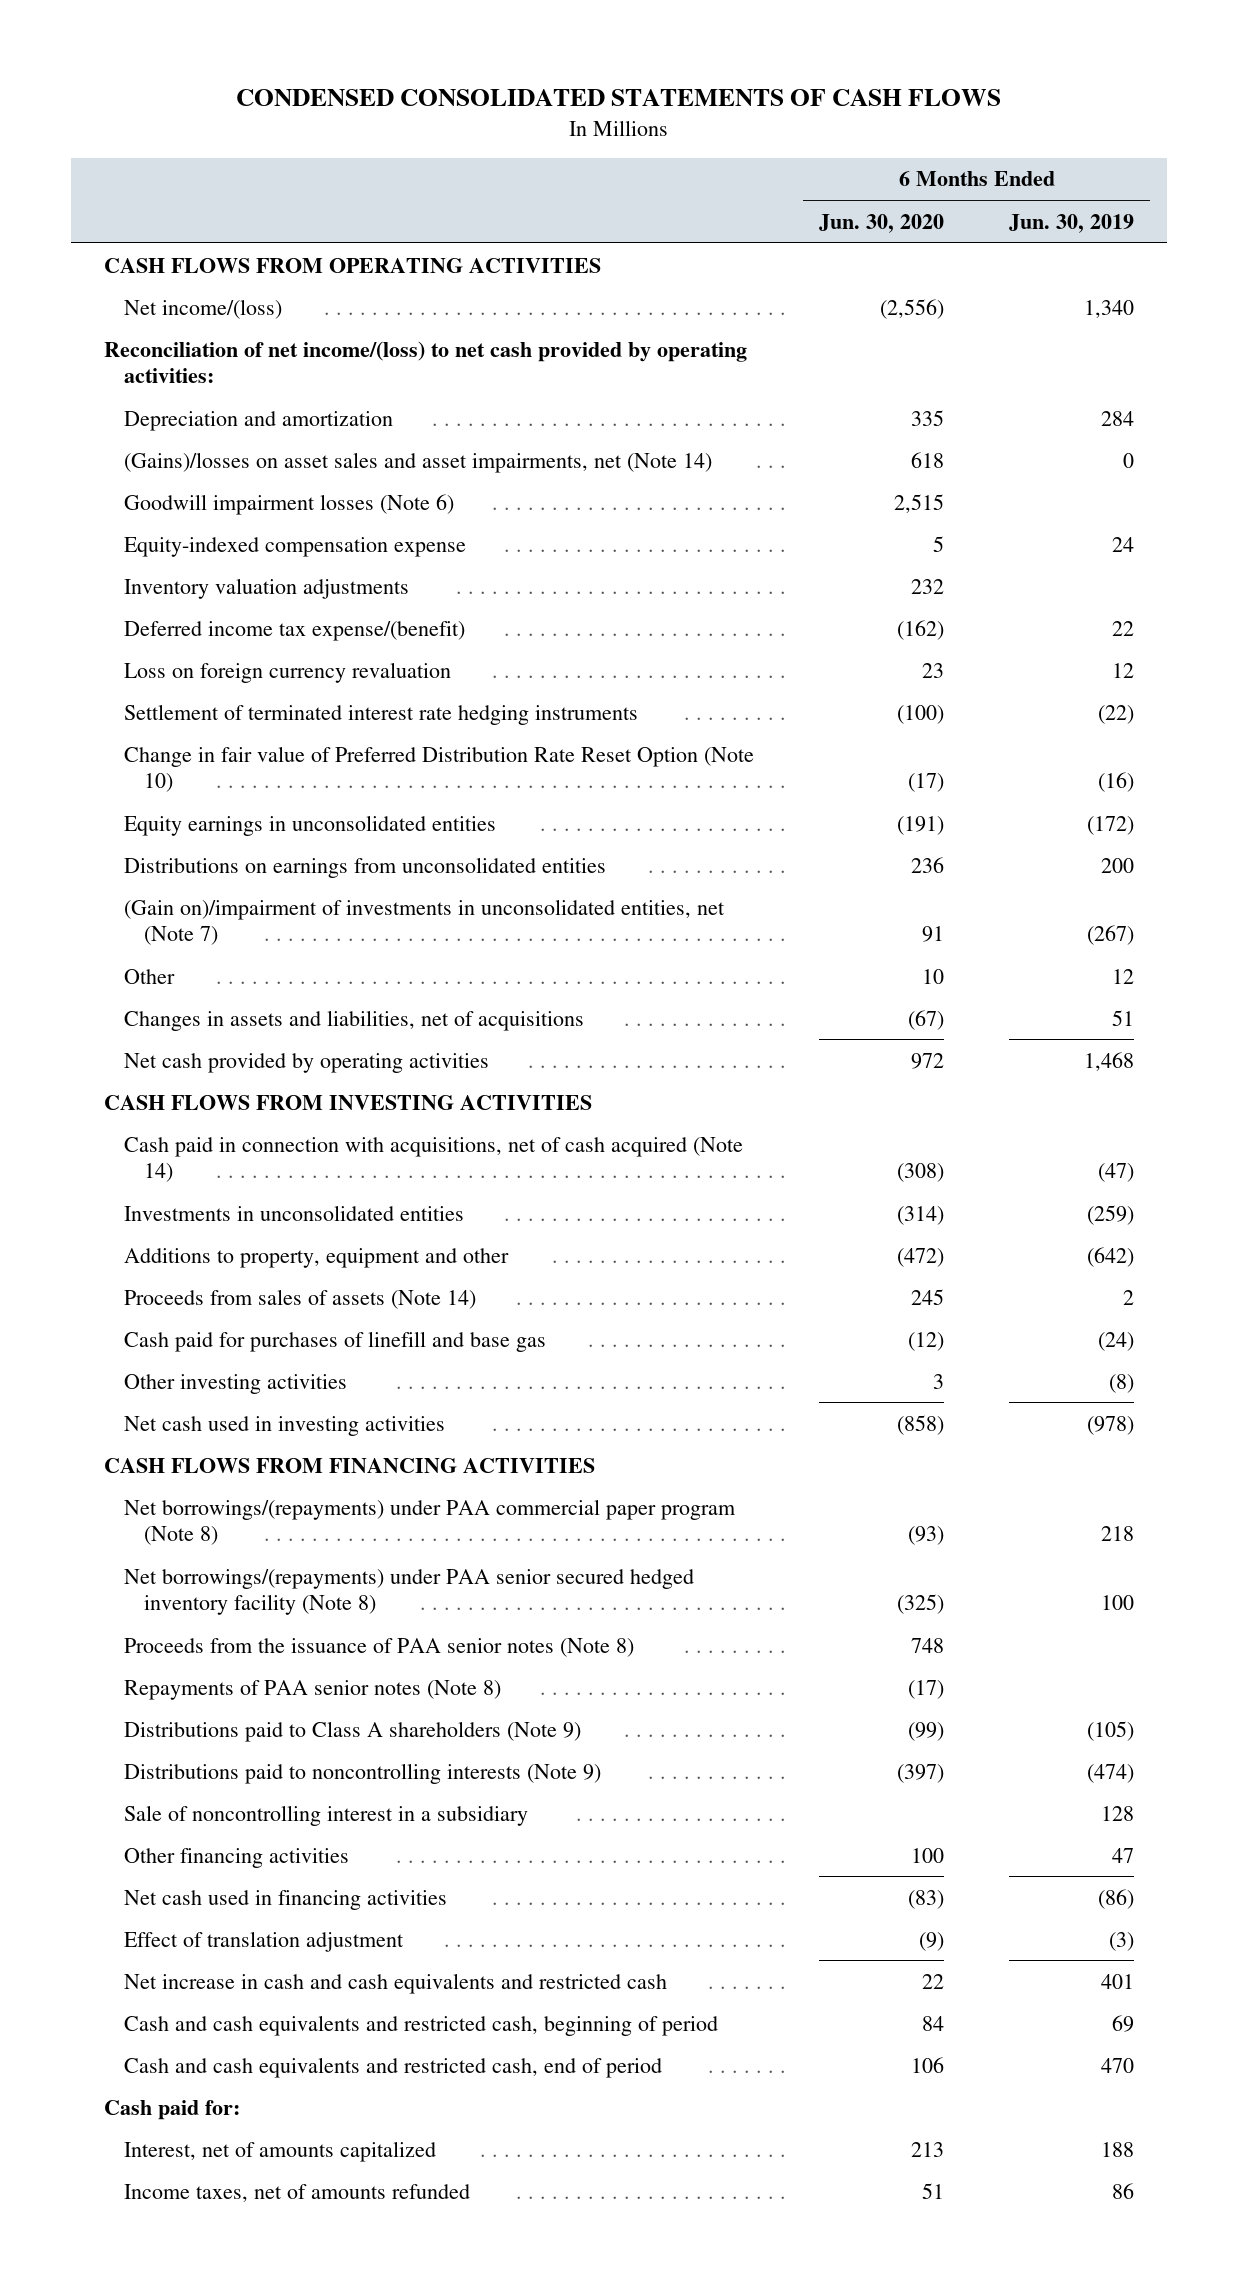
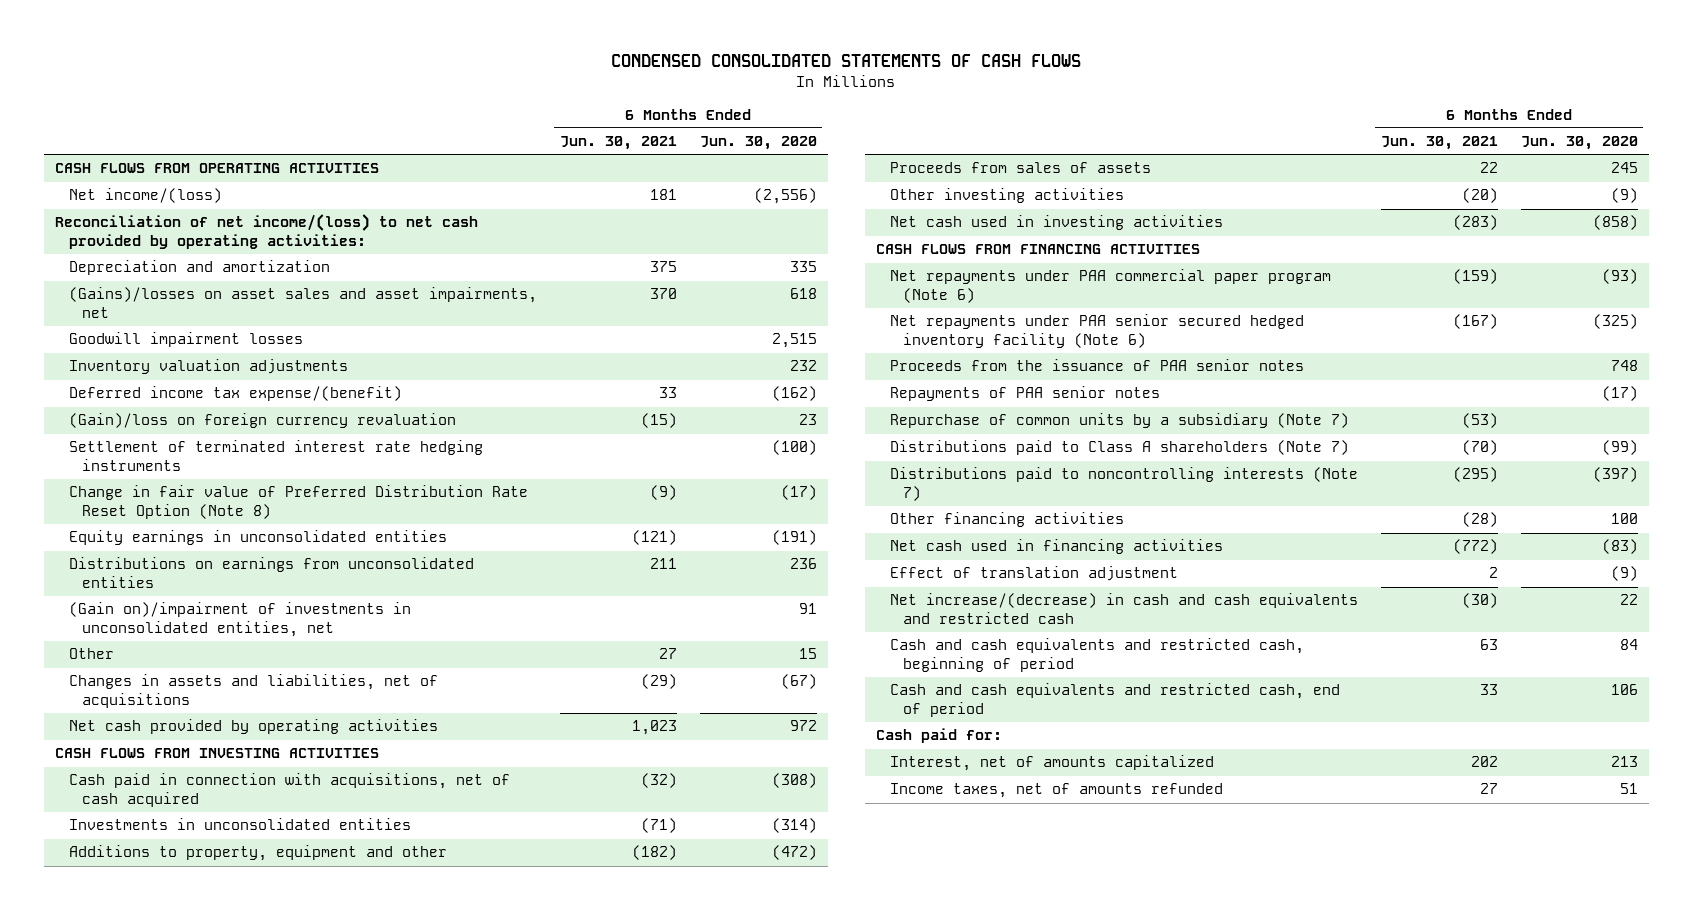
- | 6 Months Ended Jun. 30, 2020 | 6 Months Ended Jun. 30, 2019
+ | 6 Months Ended Jun. 30, 2021 | 6 Months Ended Jun. 30, 2020
- (Gains)/losses on asset sales and asset impairments, net (Note 14) | 618 | 0
- Goodwill impairment losses (Note 6) | 2,515 |
- Equity-indexed compensation expense | 5 | 24
+ (Gains)/losses on asset sales and asset impairments, net | 370 | 618
+ Goodwill impairment losses | | 2,515
- Loss on foreign currency revaluation | 23 | 12
+ (Gain)/loss on foreign currency revaluation | (15) | 23
- Change in fair value of Preferred Distribution Rate Reset Option (Note 10) | (17) | (16)
+ Change in fair value of Preferred Distribution Rate Reset Option (Note 8) | (9) | (17)
- (Gain on)/impairment of investments in unconsolidated entities, net (Note 7) | 91 | (267)
- Other | 10 | 12
+ (Gain on)/impairment of investments in unconsolidated entities, net | | 91
+ Other | 27 | 15
- Cash paid in connection with acquisitions, net of cash acquired (Note 14) | (308) | (47)
+ Cash paid in connection with acquisitions, net of cash acquired | (32) | (308)
- Proceeds from sales of assets (Note 14) | 245 | 2
- Cash paid for purchases of linefill and base gas | (12) | (24)
- Other investing activities | 3 | (8)
+ Proceeds from sales of assets | 22 | 245
+ Other investing activities | (20) | (9)
- Net borrowings/(repayments) under PAA commercial paper program (Note 8) | (93) | 218
- Net borrowings/(repayments) under PAA senior secured hedged inventory facility (Note 8) | (325) | 100
- Proceeds from the issuance of PAA senior notes (Note 8) | 748 |
- Repayments of PAA senior notes (Note 8) | (17) |
- Distributions paid to Class A shareholders (Note 9) | (99) | (105)
- Distributions paid to noncontrolling interests (Note 9) | (397) | (474)
- Sale of noncontrolling interest in a subsidiary | | 128
+ Net repayments under PAA commercial paper program (Note 6) | (159) | (93)
+ Net repayments under PAA senior secured hedged inventory facility (Note 6) | (167) | (325)
+ Proceeds from the issuance of PAA senior notes | | 748
+ Repayments of PAA senior notes | | (17)
+ Repurchase of common units by a subsidiary (Note 7) | (53) |
+ Distributions paid to Class A shareholders (Note 7) | (70) | (99)
+ Distributions paid to noncontrolling interests (Note 7) | (295) | (397)
- Net increase in cash and cash equivalents and restricted cash | 22 | 401
+ Net increase/(decrease) in cash and cash equivalents and restricted cash | (30) | 22

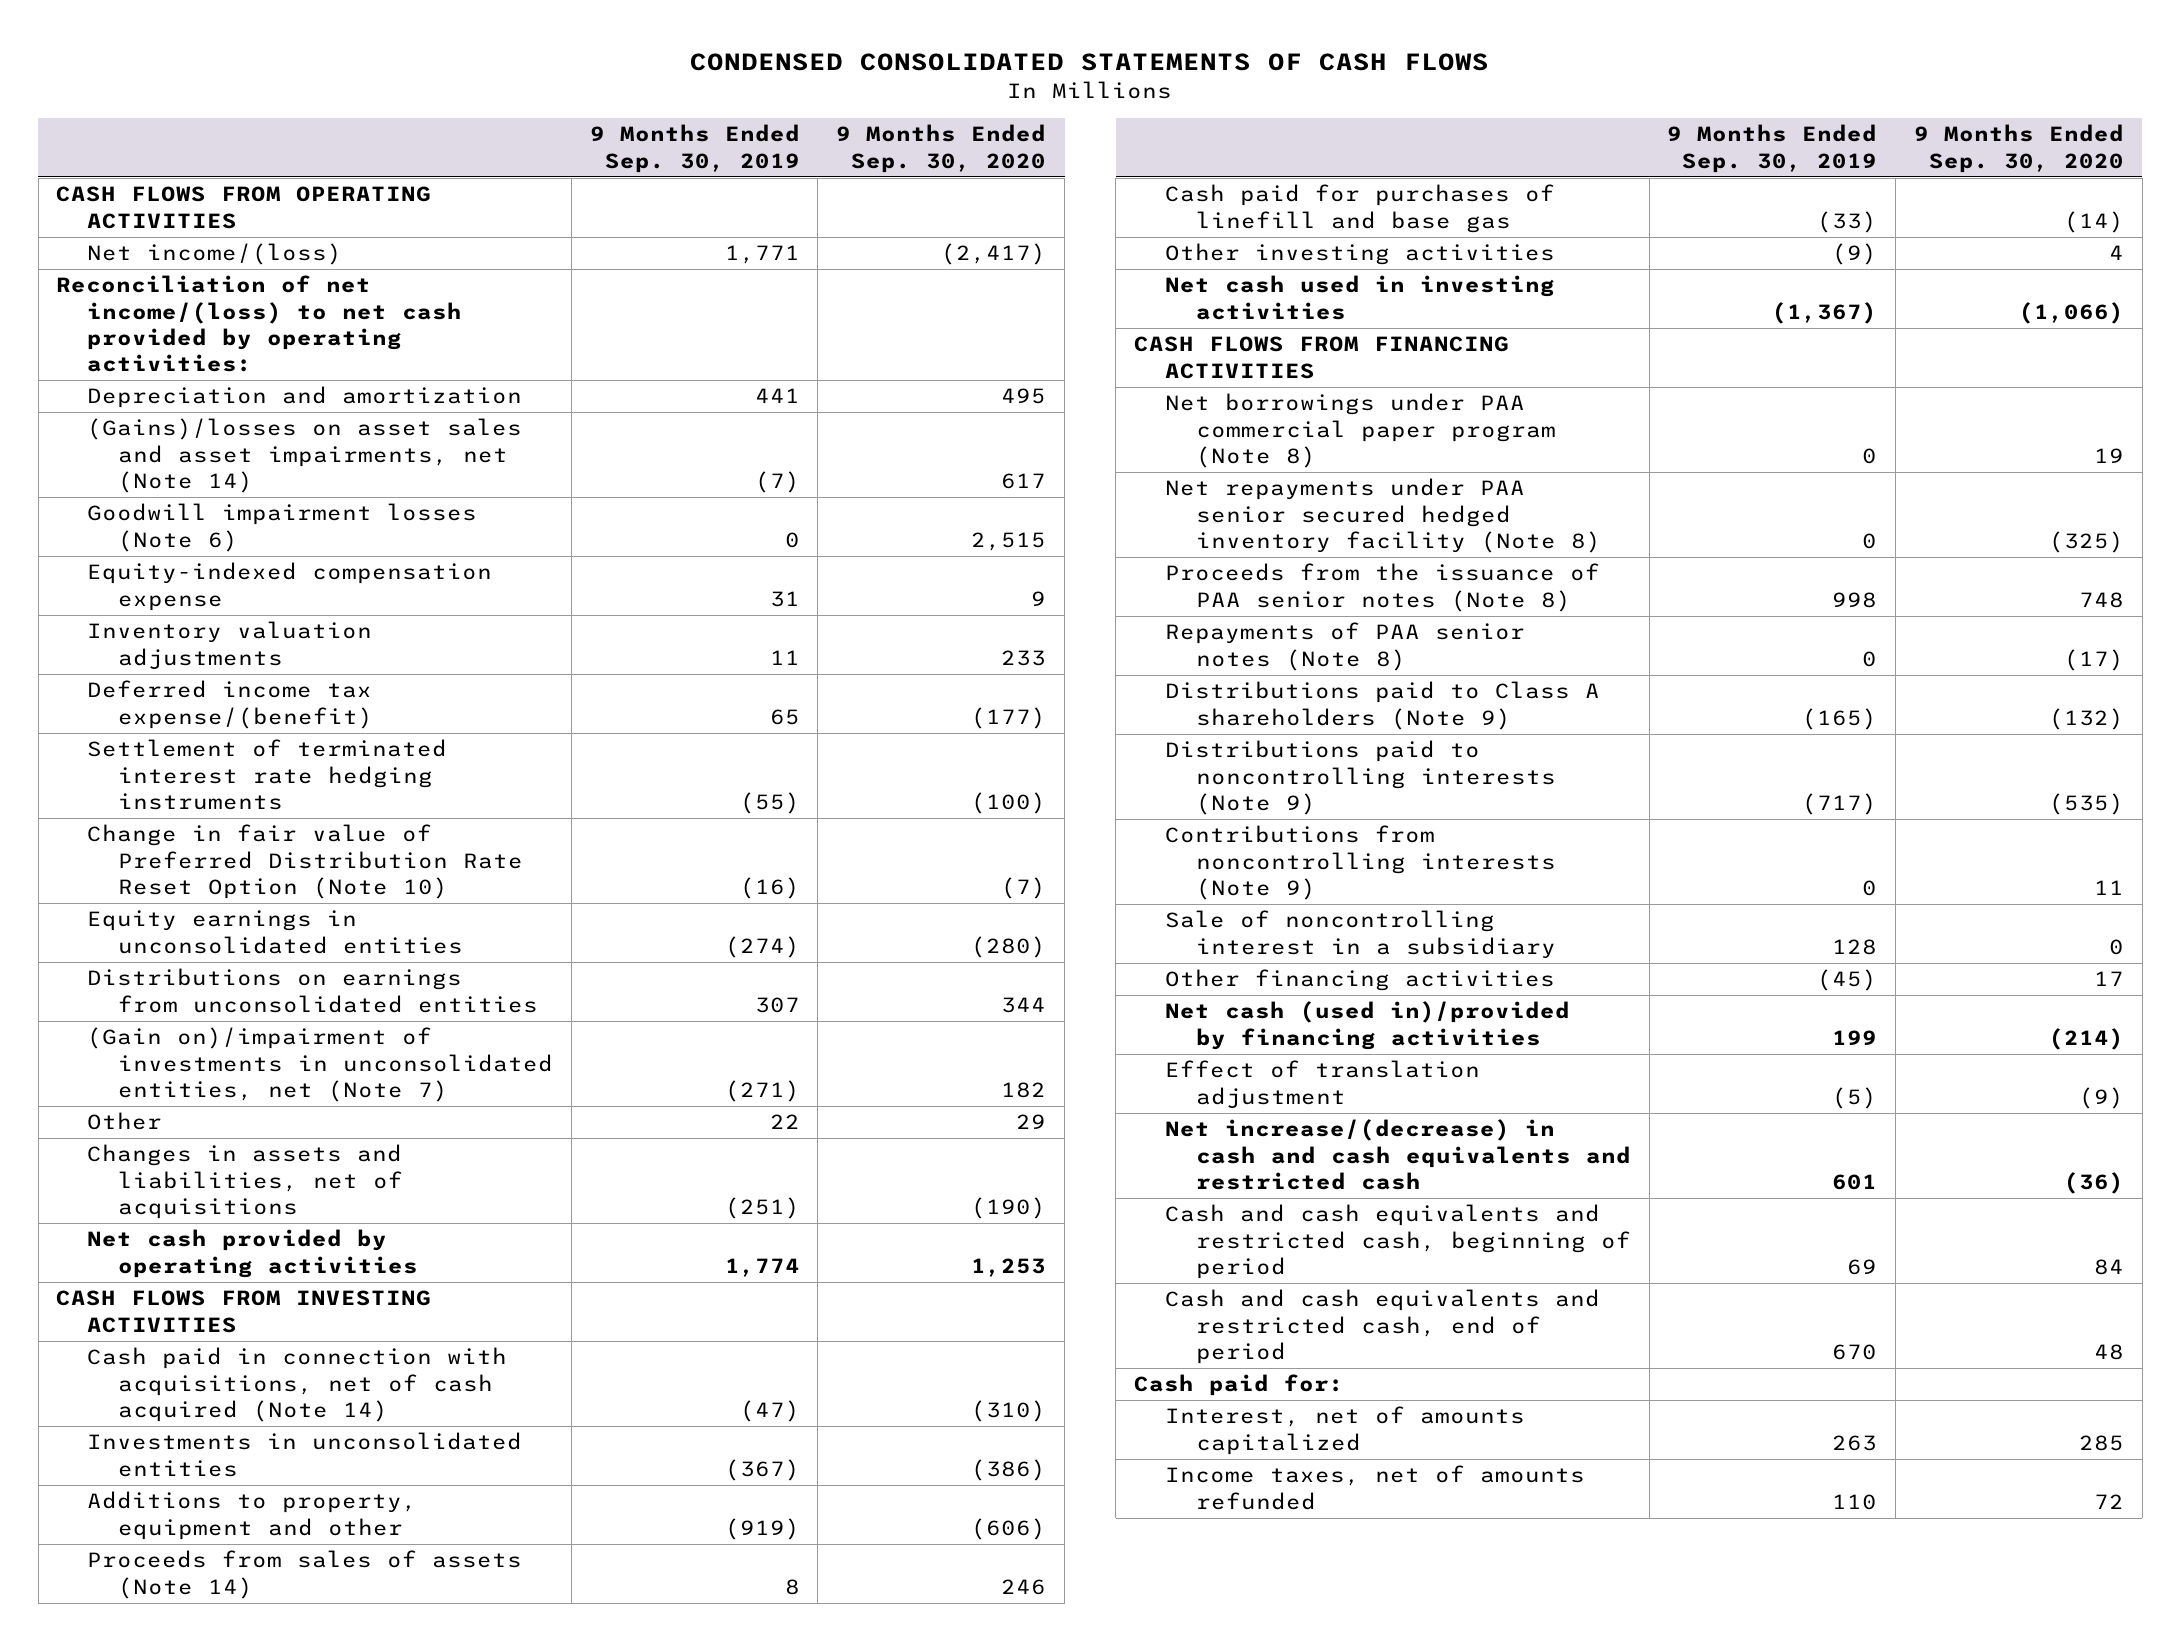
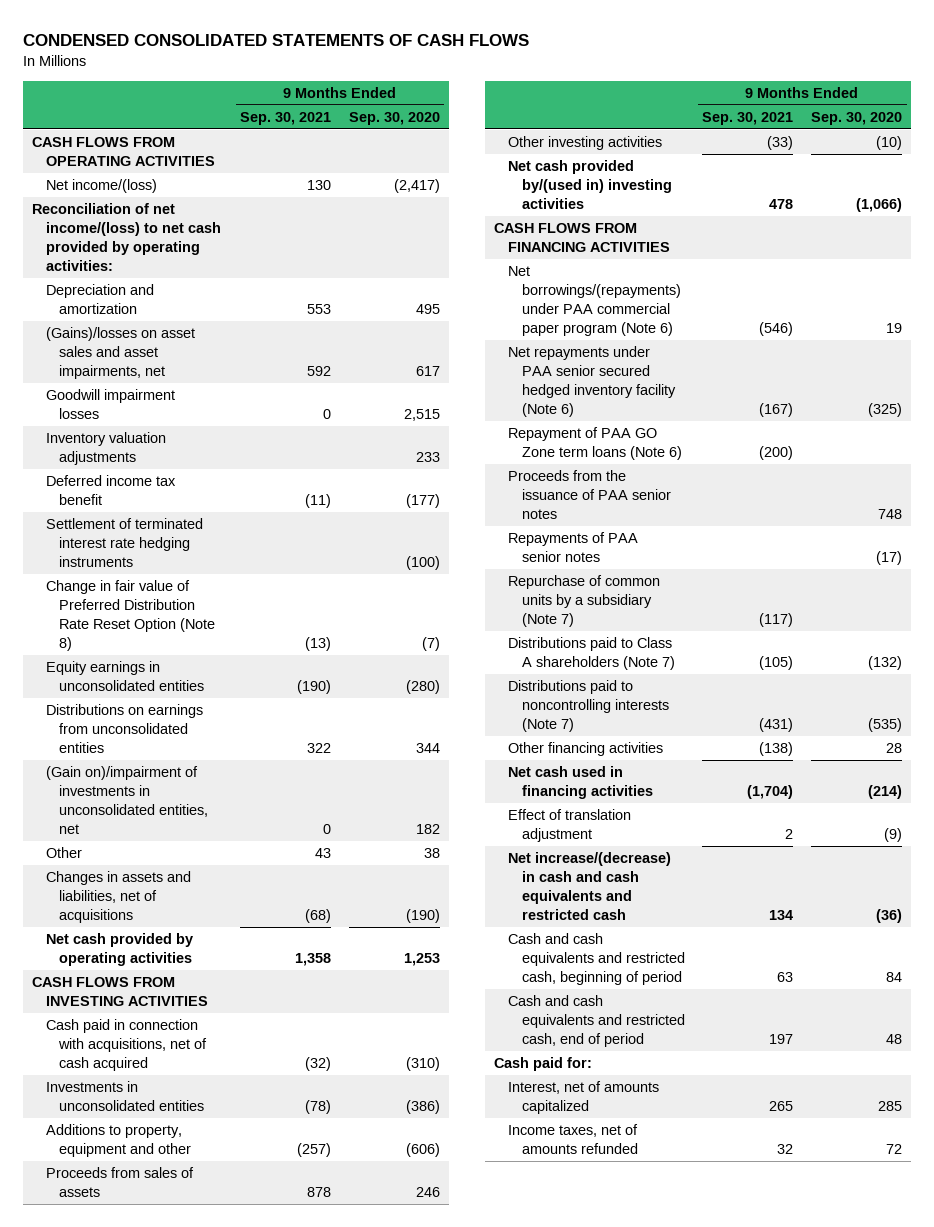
- | 9 Months Ended Sep. 30, 2019 | 9 Months Ended Sep. 30, 2020
+ | 9 Months Ended Sep. 30, 2021 | 9 Months Ended Sep. 30, 2020
- (Gains)/losses on asset sales and asset impairments, net (Note 14) | (7) | 617
- Goodwill impairment losses (Note 6) | 0 | 2,515
- Equity-indexed compensation expense | 31 | 9
+ (Gains)/losses on asset sales and asset impairments, net | 592 | 617
+ Goodwill impairment losses | 0 | 2,515
- Deferred income tax expense/(benefit) | 65 | (177)
+ Deferred income tax benefit | (11) | (177)
- Change in fair value of Preferred Distribution Rate Reset Option (Note 10) | (16) | (7)
+ Change in fair value of Preferred Distribution Rate Reset Option (Note 8) | (13) | (7)
- (Gain on)/impairment of investments in unconsolidated entities, net (Note 7) | (271) | 182
- Other | 22 | 29
+ (Gain on)/impairment of investments in unconsolidated entities, net | 0 | 182
+ Other | 43 | 38
- Cash paid in connection with acquisitions, net of cash acquired (Note 14) | (47) | (310)
+ Cash paid in connection with acquisitions, net of cash acquired | (32) | (310)
- Proceeds from sales of assets (Note 14) | 8 | 246
- Cash paid for purchases of linefill and base gas | (33) | (14)
- Other investing activities | (9) | 4
- Net cash used in investing activities | (1,367) | (1,066)
+ Proceeds from sales of assets | 878 | 246
+ Other investing activities | (33) | (10)
+ Net cash provided by/(used in) investing activities | 478 | (1,066)
- Net borrowings under PAA commercial paper program (Note 8) | 0 | 19
- Net repayments under PAA senior secured hedged inventory facility (Note 8) | 0 | (325)
- Proceeds from the issuance of PAA senior notes (Note 8) | 998 | 748
- Repayments of PAA senior notes (Note 8) | 0 | (17)
- Distributions paid to Class A shareholders (Note 9) | (165) | (132)
- Distributions paid to noncontrolling interests (Note 9) | (717) | (535)
- Contributions from noncontrolling interests (Note 9) | 0 | 11
- Sale of noncontrolling interest in a subsidiary | 128 | 0
- Other financing activities | (45) | 17
- Net cash (used in)/provided by financing activities | 199 | (214)
+ Net borrowings/(repayments) under PAA commercial paper program (Note 6) | (546) | 19
+ Net repayments under PAA senior secured hedged inventory facility (Note 6) | (167) | (325)
+ Repayment of PAA GO Zone term loans (Note 6) | (200) |
+ Proceeds from the issuance of PAA senior notes | | 748
+ Repayments of PAA senior notes | | (17)
+ Repurchase of common units by a subsidiary (Note 7) | (117) |
+ Distributions paid to Class A shareholders (Note 7) | (105) | (132)
+ Distributions paid to noncontrolling interests (Note 7) | (431) | (535)
+ Other financing activities | (138) | 28
+ Net cash used in financing activities | (1,704) | (214)

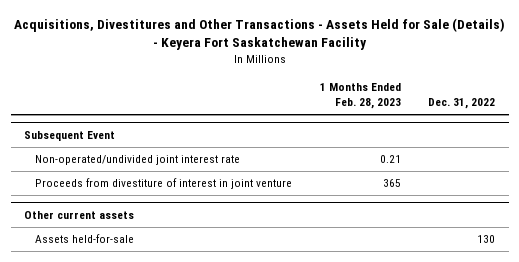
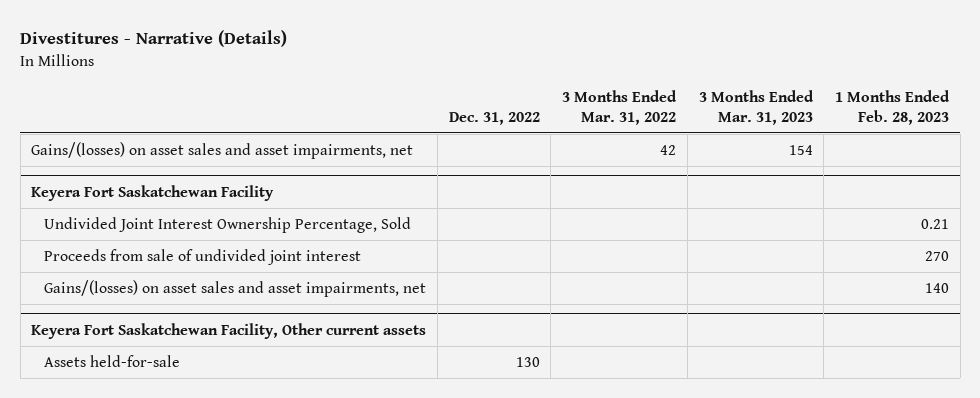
- Acquisitions, Divestitures and Other Transactions - Assets Held for Sale (Details) - Keyera Fort Saskatchewan Facility
+ Divestitures - Narrative (Details)
- | 1 Months Ended Feb. 28, 2023 | Dec. 31, 2022
+ | Dec. 31, 2022 | 3 Months Ended Mar. 31, 2022 | 3 Months Ended Mar. 31, 2023 | 1 Months Ended Feb. 28, 2023
- Subsequent Event
- Non-operated/undivided joint interest rate | 0.21 |
- Proceeds from divestiture of interest in joint venture | 365 |
- Other current assets
+ Gains/(losses) on asset sales and asset impairments, net | | 42 | 154 |
+ Keyera Fort Saskatchewan Facility
+ Undivided Joint Interest Ownership Percentage, Sold | | | | 0.21
+ Proceeds from sale of undivided joint interest | | | | 270
+ Gains/(losses) on asset sales and asset impairments, net | | | | 140
+ Keyera Fort Saskatchewan Facility, Other current assets

